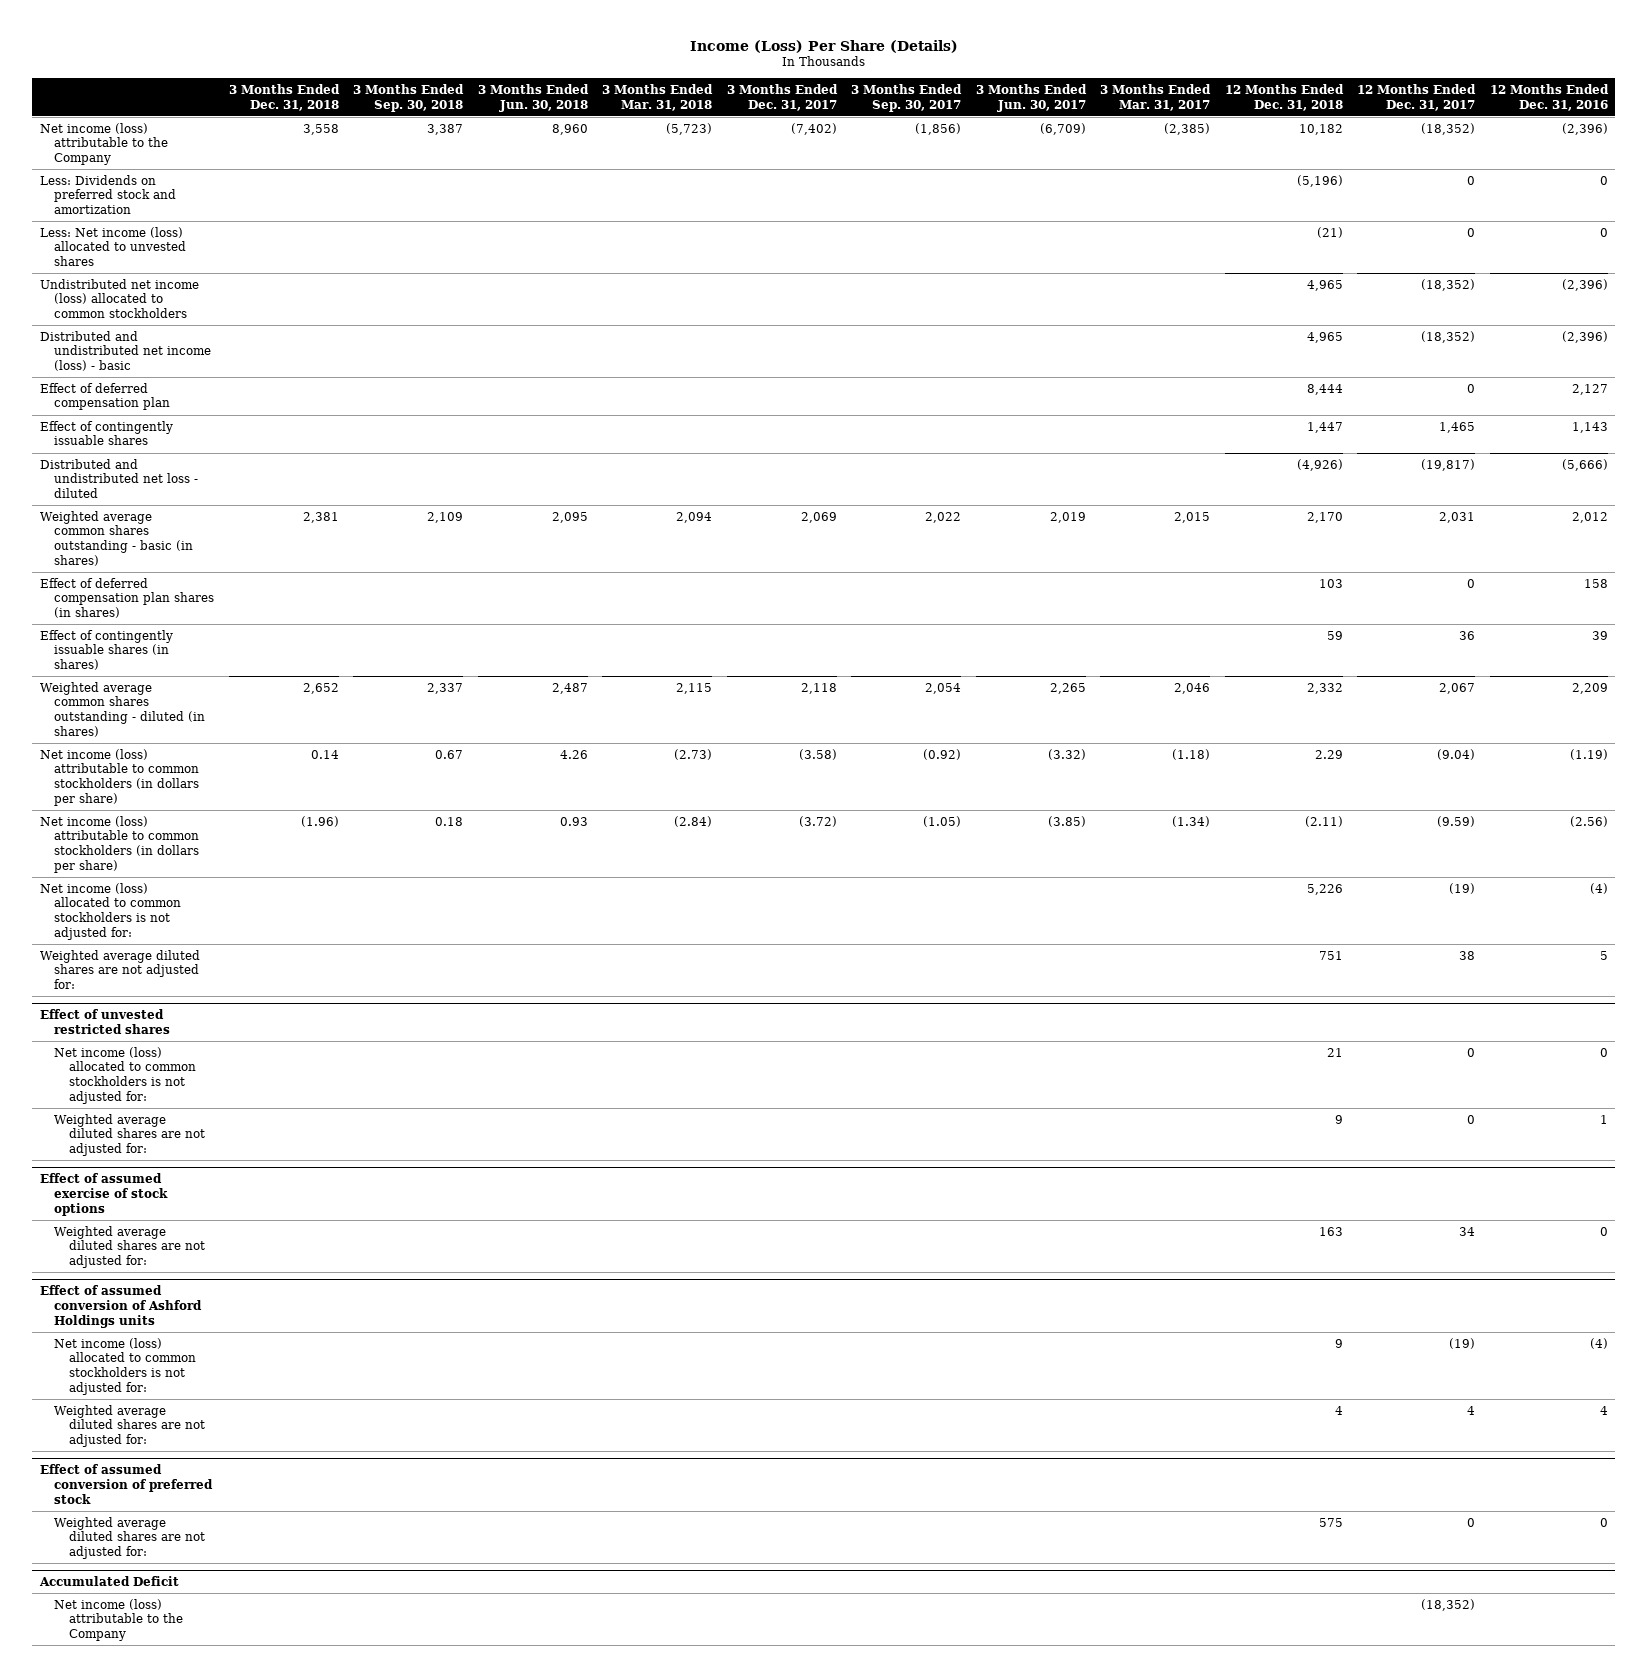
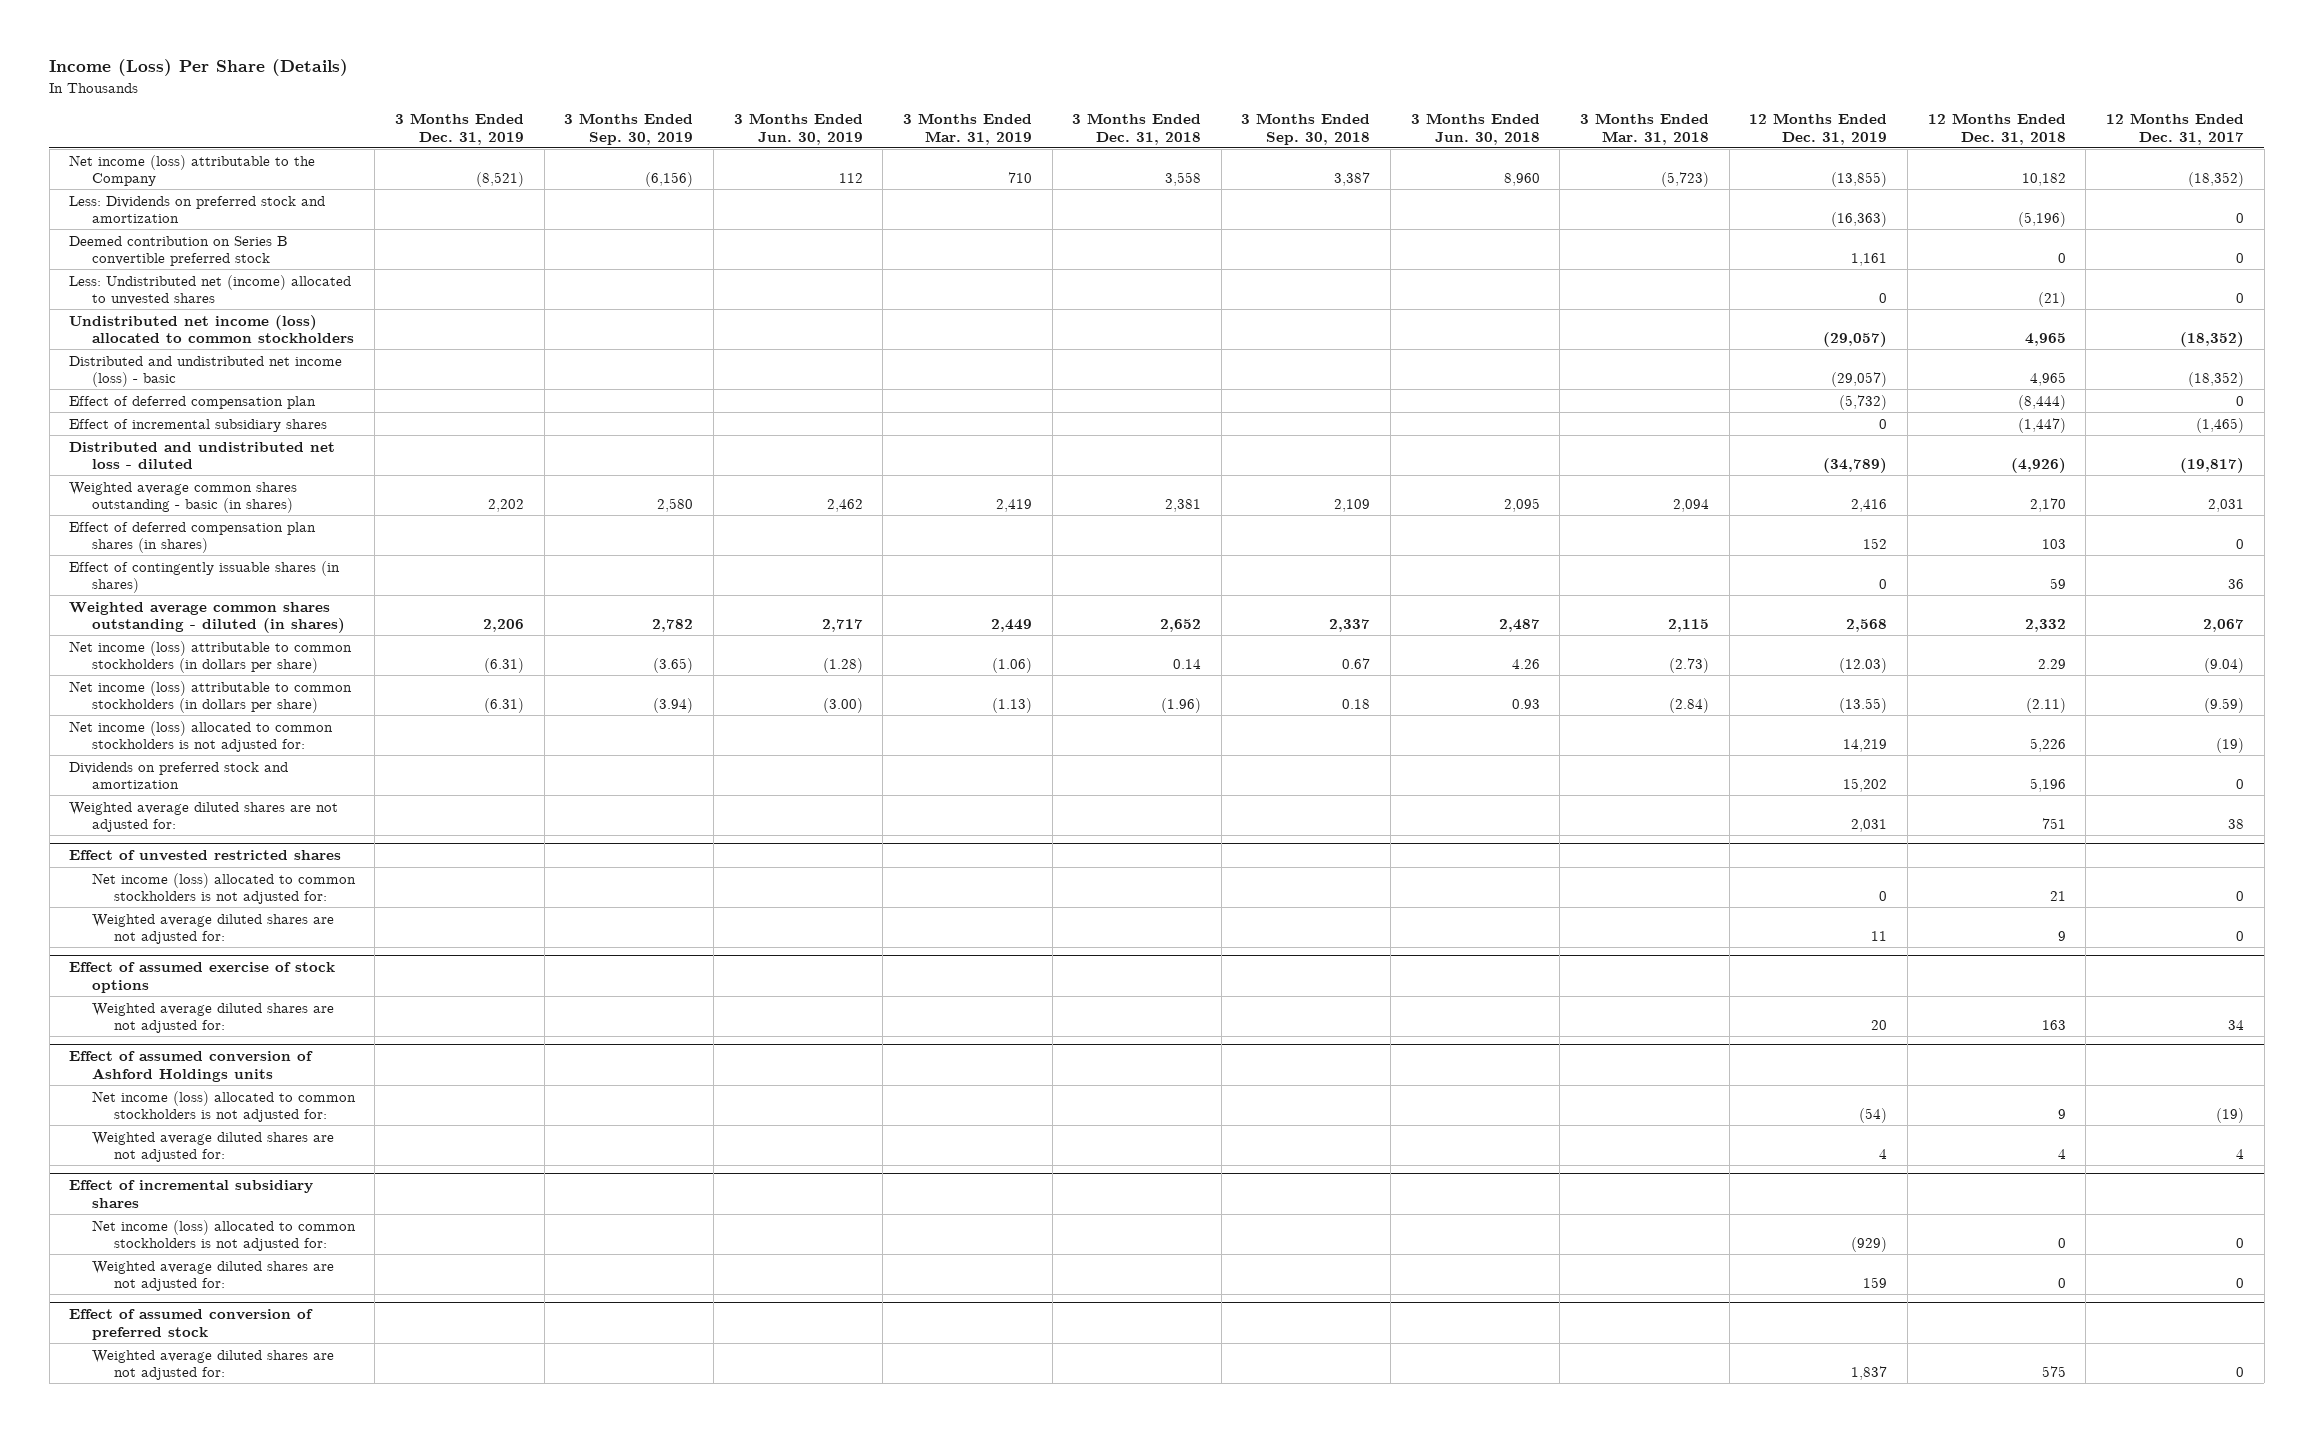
- | 3 Months Ended Dec. 31, 2018 | 3 Months Ended Sep. 30, 2018 | 3 Months Ended Jun. 30, 2018 | 3 Months Ended Mar. 31, 2018 | 3 Months Ended Dec. 31, 2017 | 3 Months Ended Sep. 30, 2017 | 3 Months Ended Jun. 30, 2017 | 3 Months Ended Mar. 31, 2017 | 12 Months Ended Dec. 31, 2018 | 12 Months Ended Dec. 31, 2017 | 12 Months Ended Dec. 31, 2016
+ | 3 Months Ended Dec. 31, 2019 | 3 Months Ended Sep. 30, 2019 | 3 Months Ended Jun. 30, 2019 | 3 Months Ended Mar. 31, 2019 | 3 Months Ended Dec. 31, 2018 | 3 Months Ended Sep. 30, 2018 | 3 Months Ended Jun. 30, 2018 | 3 Months Ended Mar. 31, 2018 | 12 Months Ended Dec. 31, 2019 | 12 Months Ended Dec. 31, 2018 | 12 Months Ended Dec. 31, 2017
- Less: Net income (loss) allocated to unvested shares | | | | | | | | | (21) | 0 | 0
+ Deemed contribution on Series B convertible preferred stock | | | | | | | | | 1,161 | 0 | 0
+ Less: Undistributed net (income) allocated to unvested shares | | | | | | | | | 0 | (21) | 0
- Effect of deferred compensation plan | | | | | | | | | 8,444 | 0 | 2,127
- Effect of contingently issuable shares | | | | | | | | | 1,447 | 1,465 | 1,143
+ Effect of deferred compensation plan | | | | | | | | | (5,732) | (8,444) | 0
+ Effect of incremental subsidiary shares | | | | | | | | | 0 | (1,447) | (1,465)
+ Dividends on preferred stock and amortization | | | | | | | | | 15,202 | 5,196 | 0
+ Effect of incremental subsidiary shares
+ Net income (loss) allocated to common stockholders is not adjusted for: | | | | | | | | | (929) | 0 | 0
+ Weighted average diluted shares are not adjusted for: | | | | | | | | | 159 | 0 | 0
- Accumulated Deficit
- Net income (loss) attributable to the Company | | | | | | | | | | (18,352) |

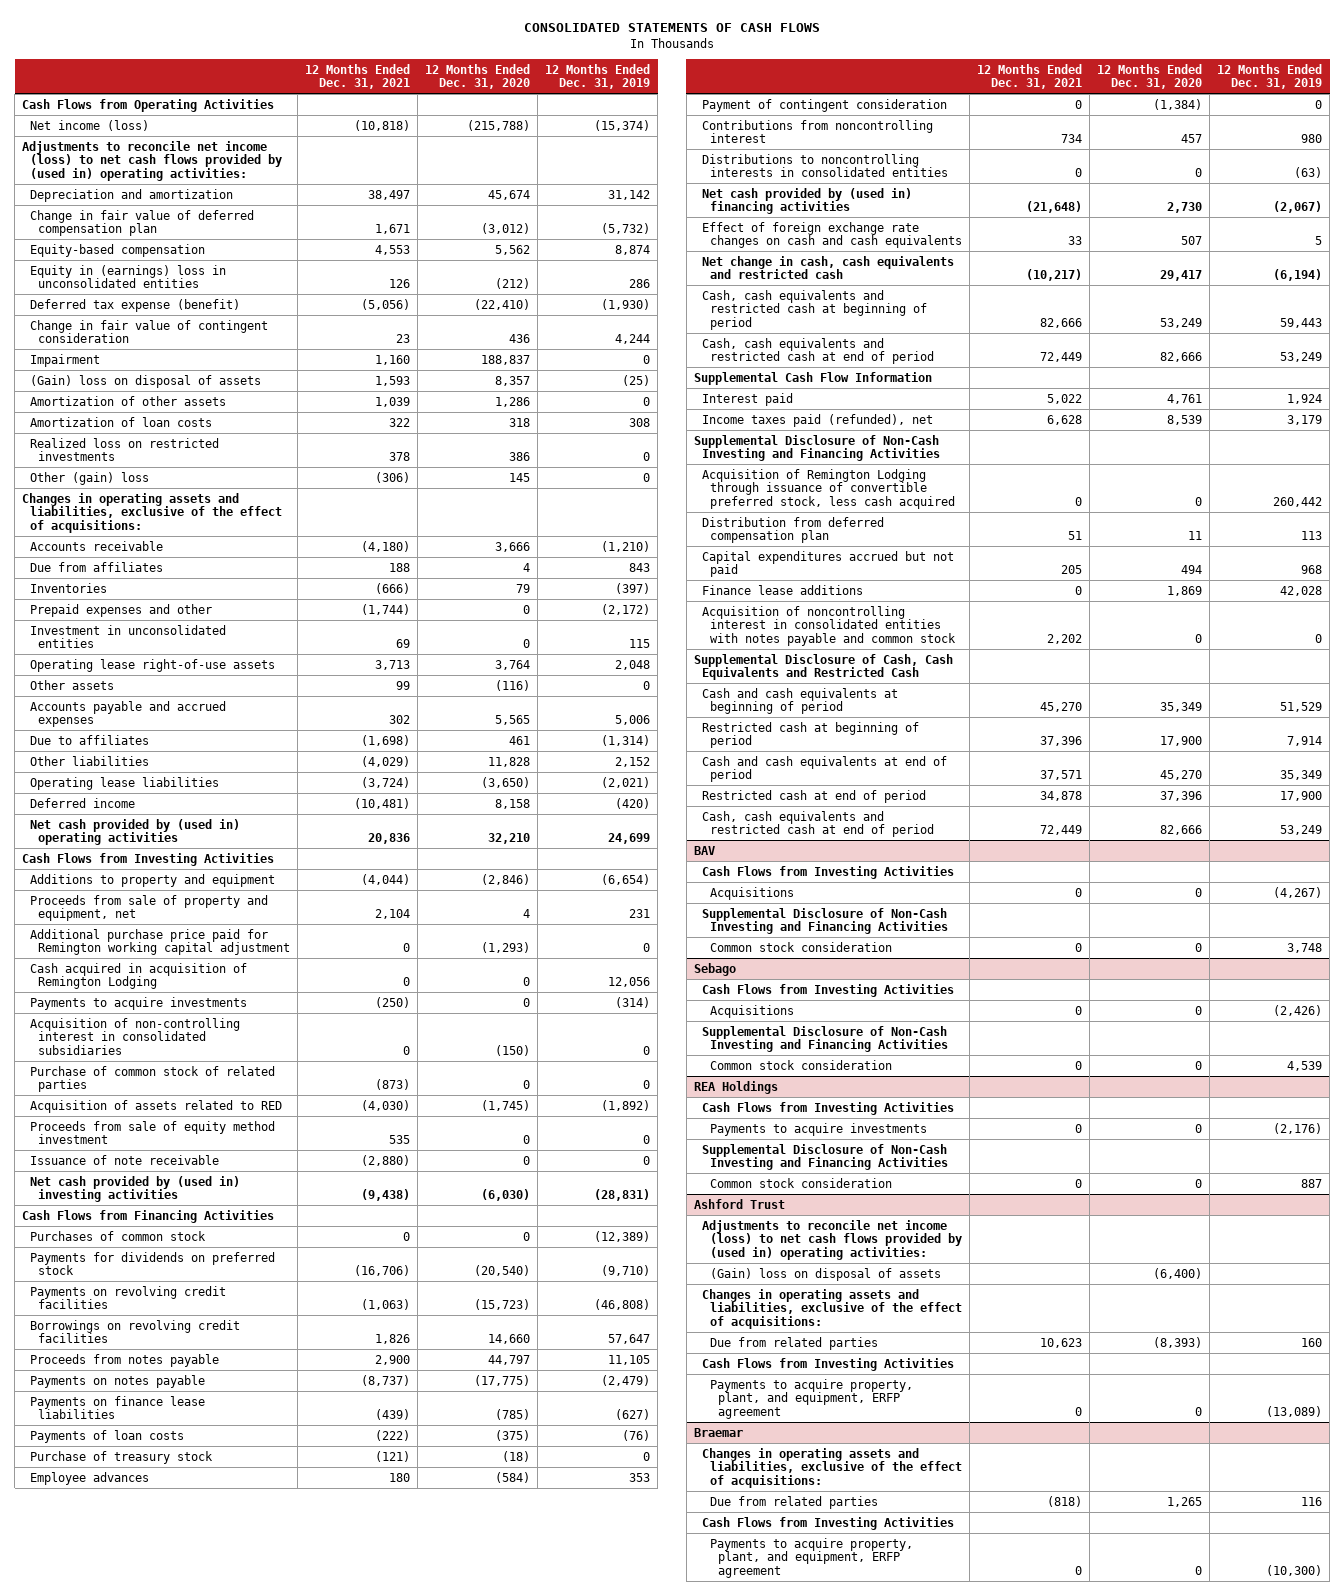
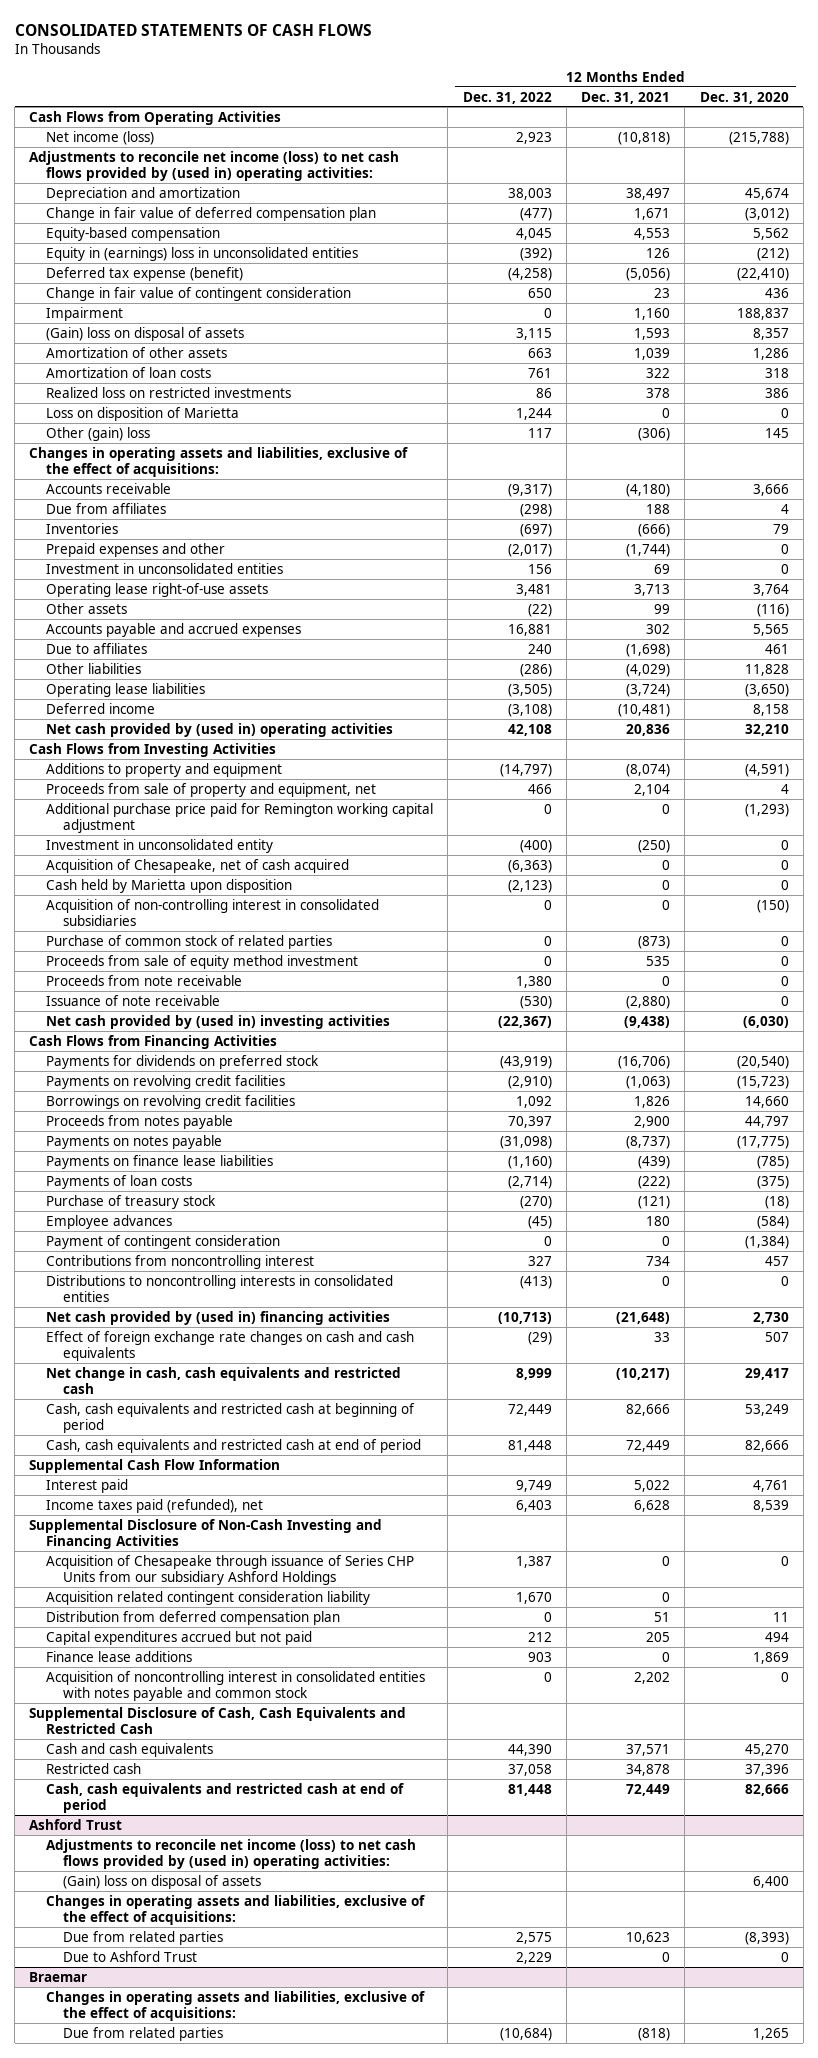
- | 12 Months Ended Dec. 31, 2021 | 12 Months Ended Dec. 31, 2020 | 12 Months Ended Dec. 31, 2019
+ | 12 Months Ended Dec. 31, 2022 | 12 Months Ended Dec. 31, 2021 | 12 Months Ended Dec. 31, 2020
+ Loss on disposition of Marietta | 1,244 | 0 | 0
- Additions to property and equipment | (4,044) | (2,846) | (6,654)
+ Additions to property and equipment | (14,797) | (8,074) | (4,591)
- Cash acquired in acquisition of Remington Lodging | 0 | 0 | 12,056
- Payments to acquire investments | (250) | 0 | (314)
+ Investment in unconsolidated entity | (400) | (250) | 0
+ Acquisition of Chesapeake, net of cash acquired | (6,363) | 0 | 0
+ Cash held by Marietta upon disposition | (2,123) | 0 | 0
- Acquisition of assets related to RED | (4,030) | (1,745) | (1,892)
+ Proceeds from note receivable | 1,380 | 0 | 0
- Purchases of common stock | 0 | 0 | (12,389)
- Acquisition of Remington Lodging through issuance of convertible preferred stock, less cash acquired | 0 | 0 | 260,442
+ Acquisition of Chesapeake through issuance of Series CHP Units from our subsidiary Ashford Holdings | 1,387 | 0 | 0
+ Acquisition related contingent consideration liability | 1,670 | 0 |
- Cash and cash equivalents at beginning of period | 45,270 | 35,349 | 51,529
- Restricted cash at beginning of period | 37,396 | 17,900 | 7,914
- Cash and cash equivalents at end of period | 37,571 | 45,270 | 35,349
- Restricted cash at end of period | 34,878 | 37,396 | 17,900
+ Cash and cash equivalents | 44,390 | 37,571 | 45,270
+ Restricted cash | 37,058 | 34,878 | 37,396
- BAV
- Cash Flows from Investing Activities
- Acquisitions | 0 | 0 | (4,267)
- Supplemental Disclosure of Non-Cash Investing and Financing Activities
- Common stock consideration | 0 | 0 | 3,748
- Sebago
- Cash Flows from Investing Activities
- Acquisitions | 0 | 0 | (2,426)
- Supplemental Disclosure of Non-Cash Investing and Financing Activities
- Common stock consideration | 0 | 0 | 4,539
- REA Holdings
- Cash Flows from Investing Activities
- Payments to acquire investments | 0 | 0 | (2,176)
- Supplemental Disclosure of Non-Cash Investing and Financing Activities
- Common stock consideration | 0 | 0 | 887
@ Ashford Trust
- (Gain) loss on disposal of assets | | (6,400) |
+ (Gain) loss on disposal of assets | | | 6,400
- Cash Flows from Investing Activities
- Payments to acquire property, plant, and equipment, ERFP agreement | 0 | 0 | (13,089)
+ Due to Ashford Trust | 2,229 | 0 | 0
@ Braemar
- Cash Flows from Investing Activities
- Payments to acquire property, plant, and equipment, ERFP agreement | 0 | 0 | (10,300)

